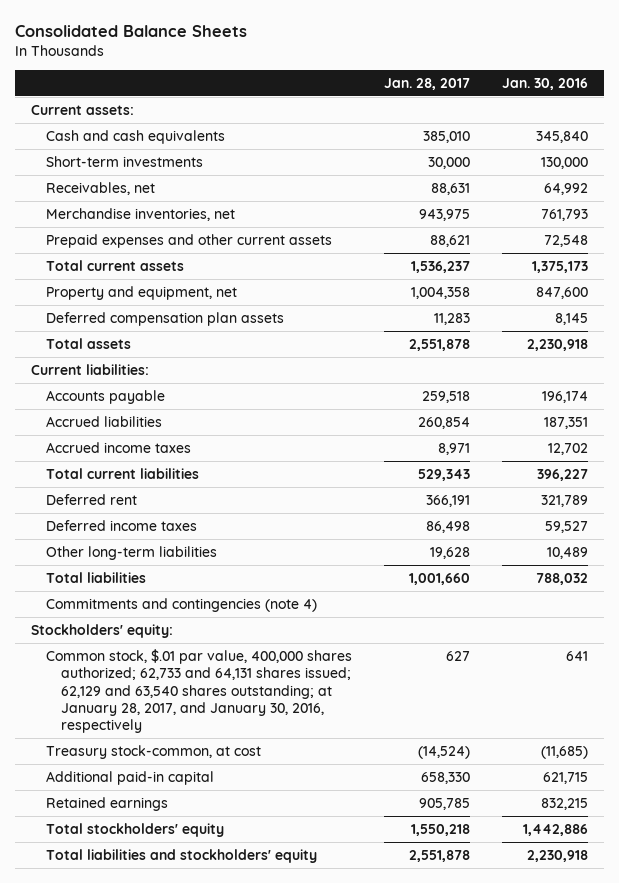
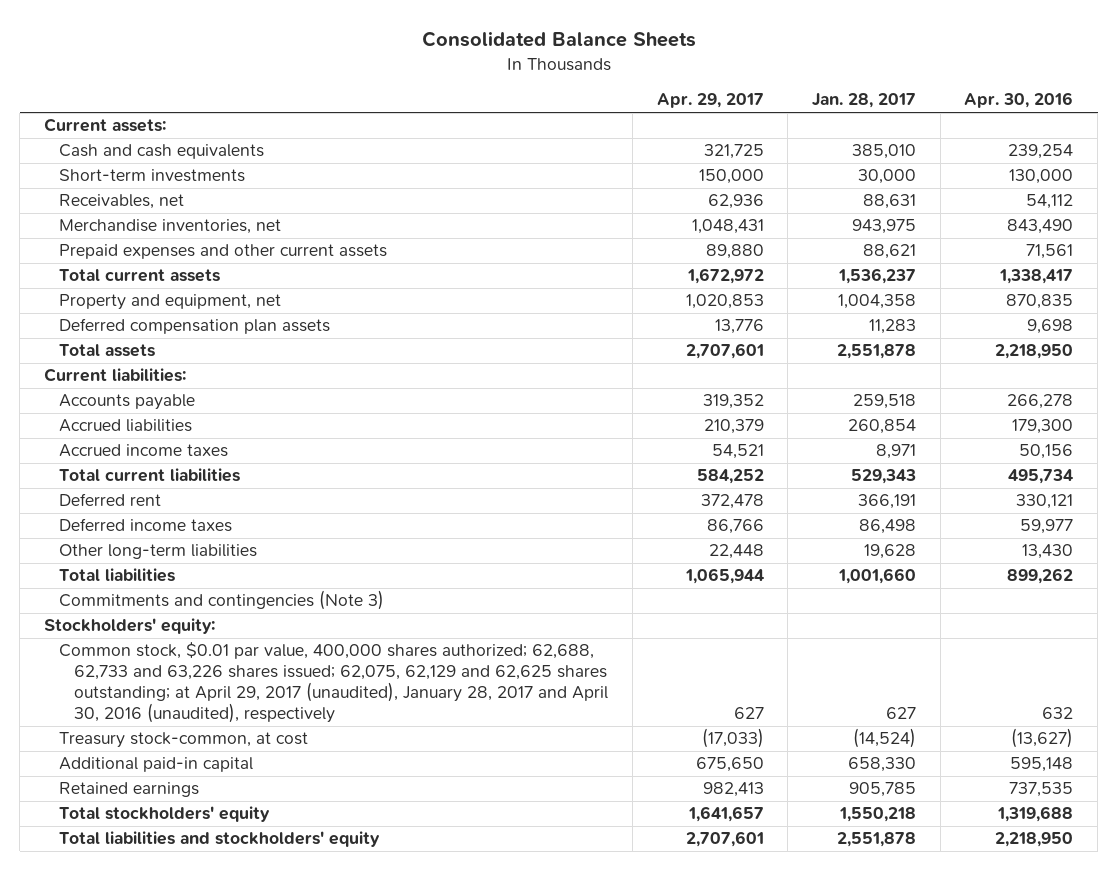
- | Jan. 28, 2017 | Jan. 30, 2016
+ | Apr. 29, 2017 | Jan. 28, 2017 | Apr. 30, 2016
- Commitments and contingencies (note 4)
+ Commitments and contingencies (Note 3)
- Common stock, $.01 par value, 400,000 shares authorized; 62,733 and 64,131 shares issued; 62,129 and 63,540 shares outstanding; at January 28, 2017, and January 30, 2016, respectively | 627 | 641
+ Common stock, $0.01 par value, 400,000 shares authorized; 62,688, 62,733 and 63,226 shares issued; 62,075, 62,129 and 62,625 shares outstanding; at April 29, 2017 (unaudited), January 28, 2017 and April 30, 2016 (unaudited), respectively | 627 | 627 | 632

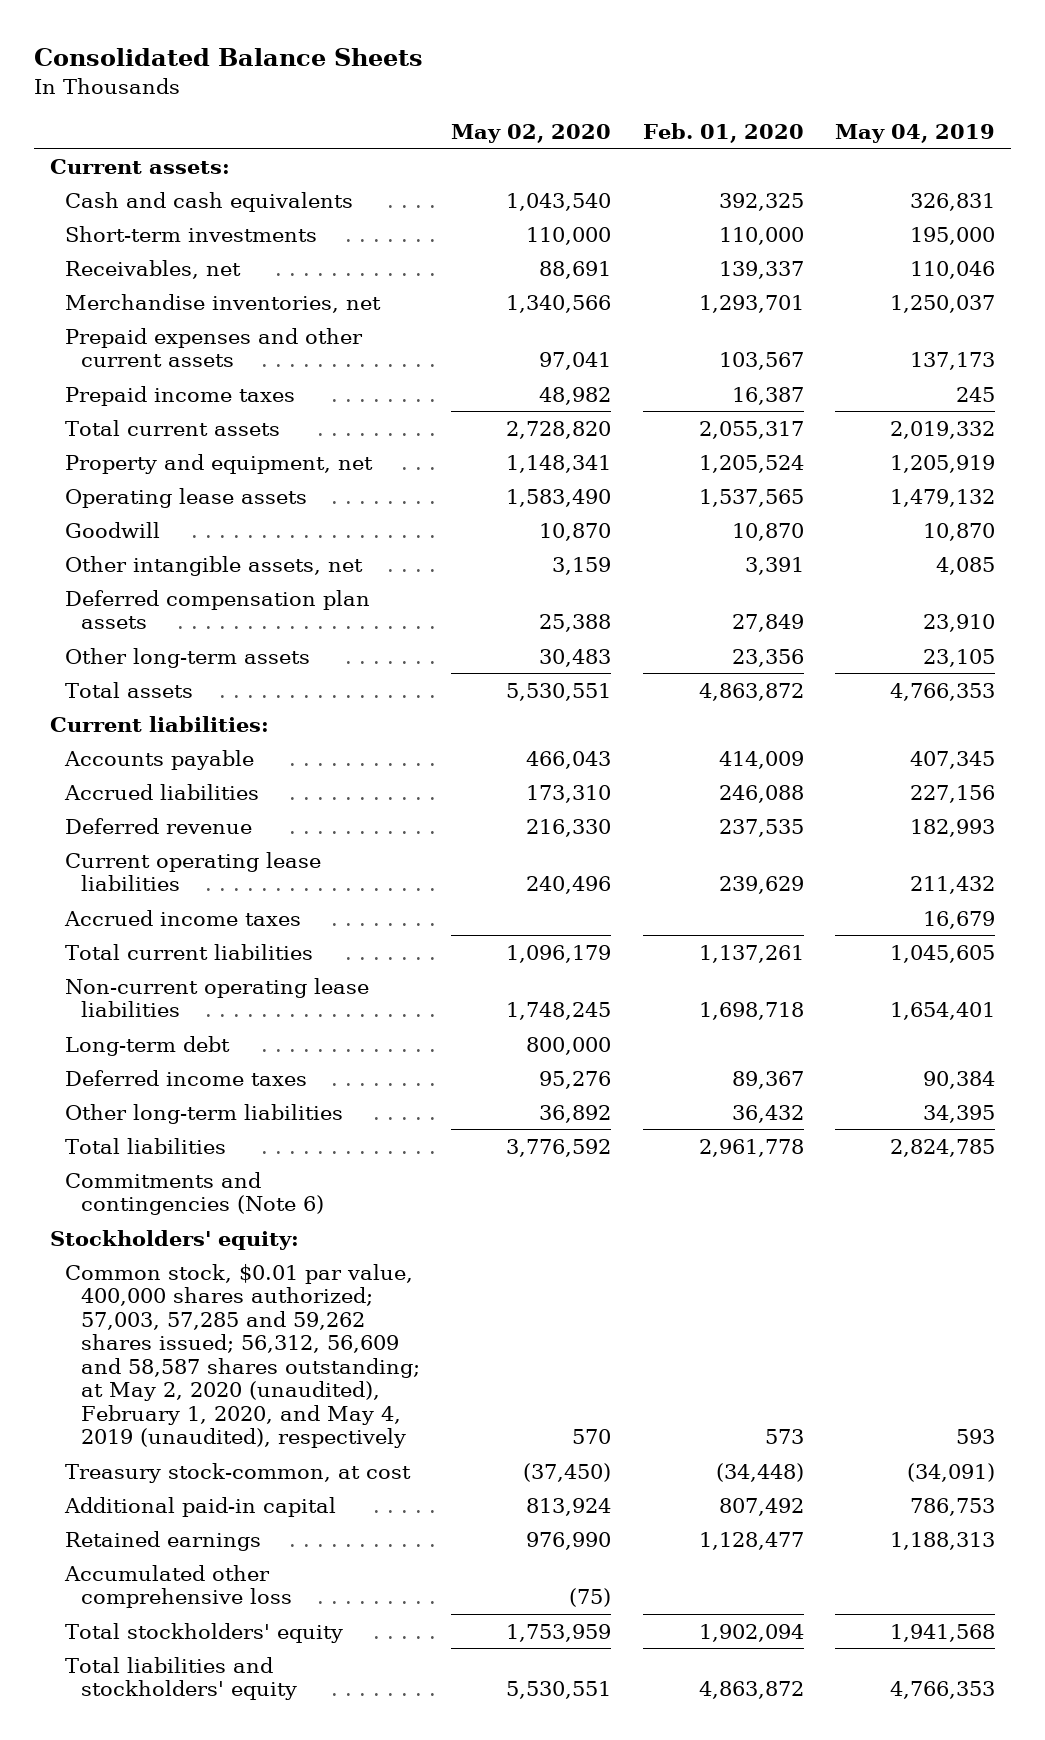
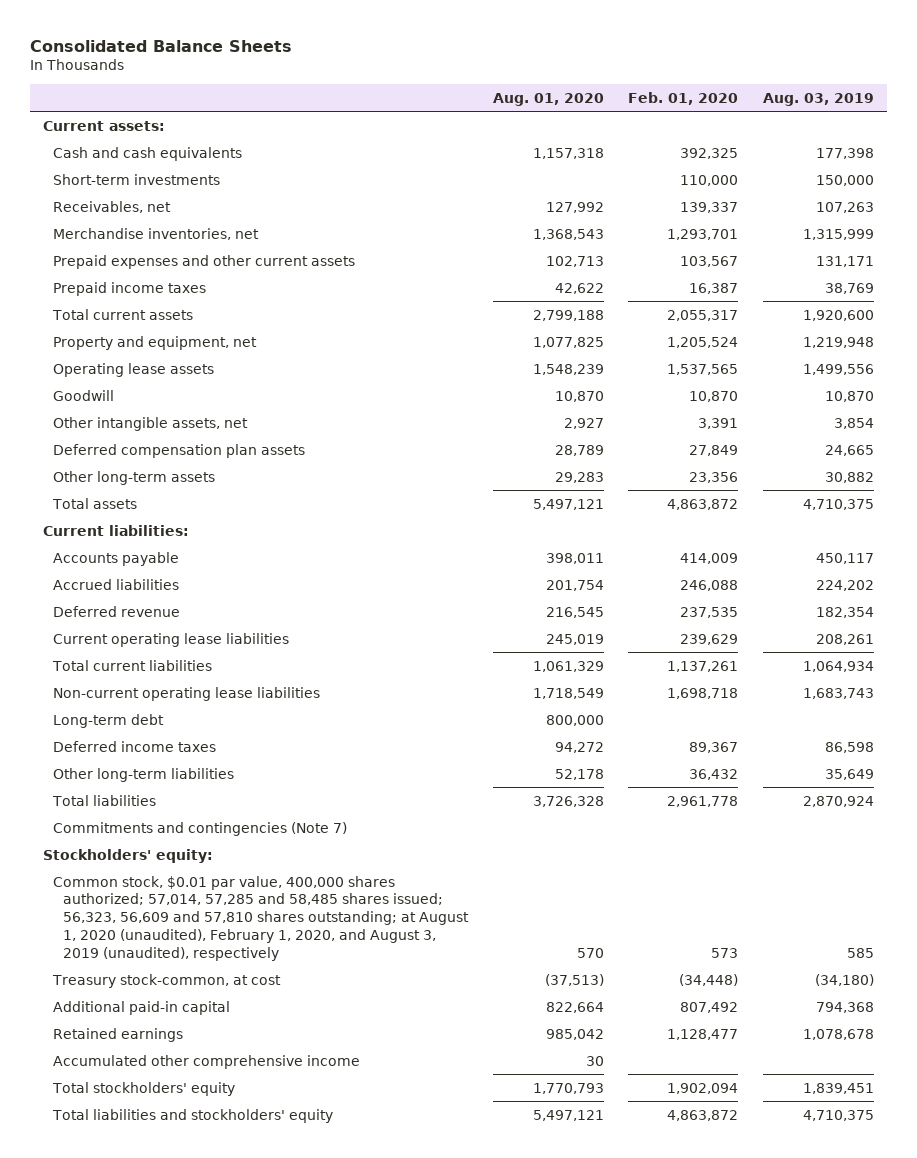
- | May 02, 2020 | Feb. 01, 2020 | May 04, 2019
+ | Aug. 01, 2020 | Feb. 01, 2020 | Aug. 03, 2019
- Accrued income taxes | | | 16,679
- Commitments and contingencies (Note 6)
+ Commitments and contingencies (Note 7)
- Common stock, $0.01 par value, 400,000 shares authorized; 57,003, 57,285 and 59,262 shares issued; 56,312, 56,609 and 58,587 shares outstanding; at May 2, 2020 (unaudited), February 1, 2020, and May 4, 2019 (unaudited), respectively | 570 | 573 | 593
+ Common stock, $0.01 par value, 400,000 shares authorized; 57,014, 57,285 and 58,485 shares issued; 56,323, 56,609 and 57,810 shares outstanding; at August 1, 2020 (unaudited), February 1, 2020, and August 3, 2019 (unaudited), respectively | 570 | 573 | 585
- Accumulated other comprehensive loss | (75) | |
+ Accumulated other comprehensive income | 30 | |

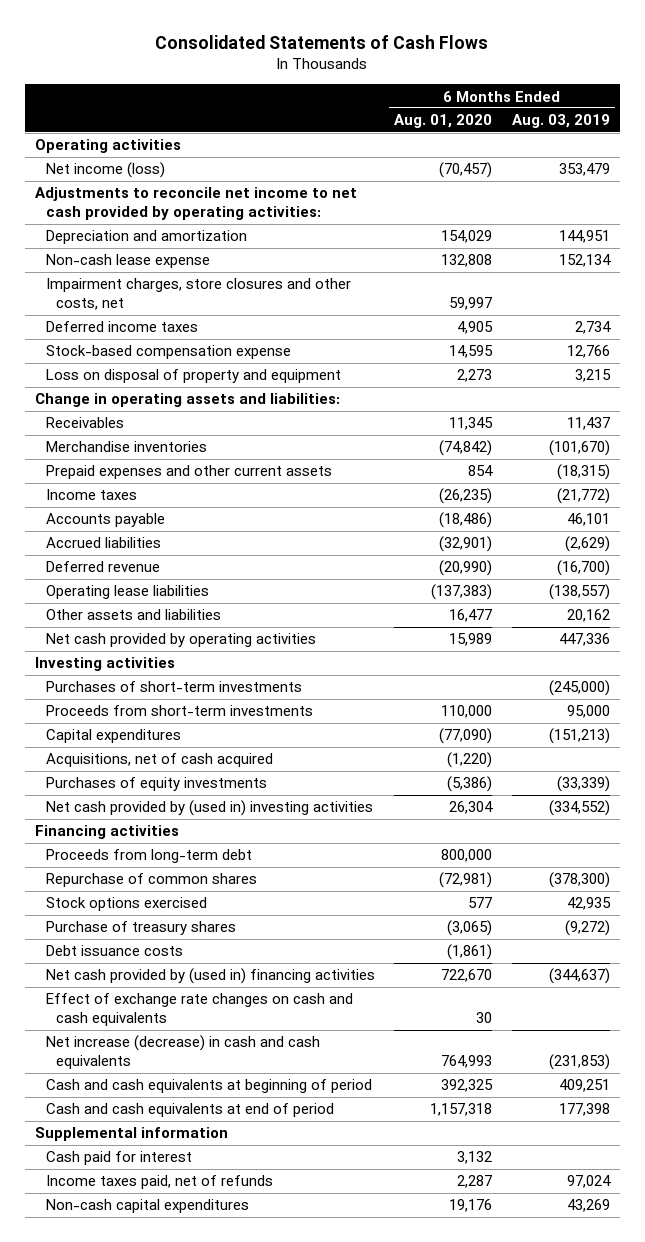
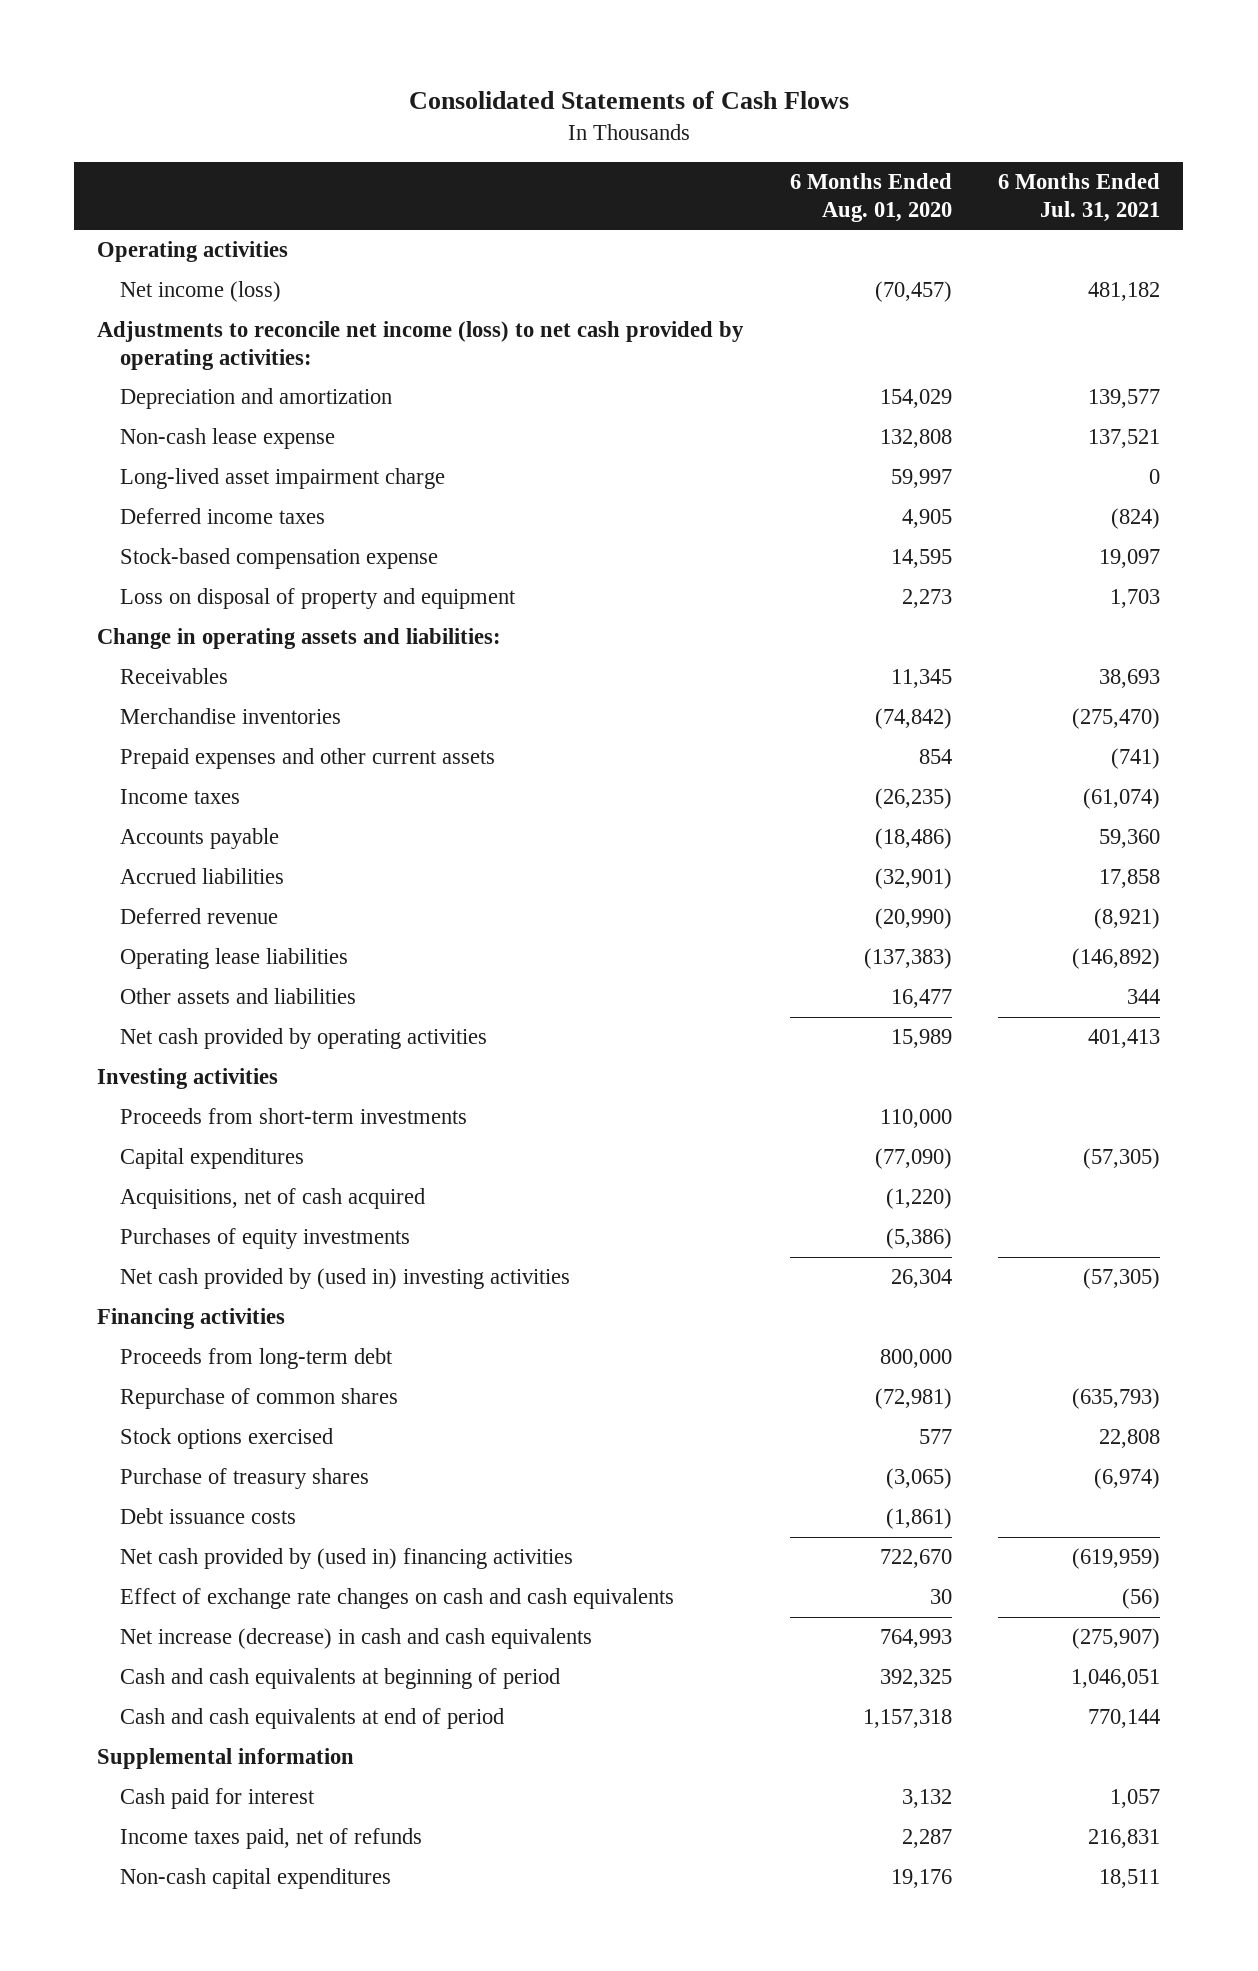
- | 6 Months Ended Aug. 01, 2020 | 6 Months Ended Aug. 03, 2019
+ | 6 Months Ended Aug. 01, 2020 | 6 Months Ended Jul. 31, 2021
- Adjustments to reconcile net income to net cash provided by operating activities:
+ Adjustments to reconcile net income (loss) to net cash provided by operating activities:
- Impairment charges, store closures and other costs, net | 59,997 |
+ Long-lived asset impairment charge | 59,997 | 0
- Purchases of short-term investments | | (245,000)

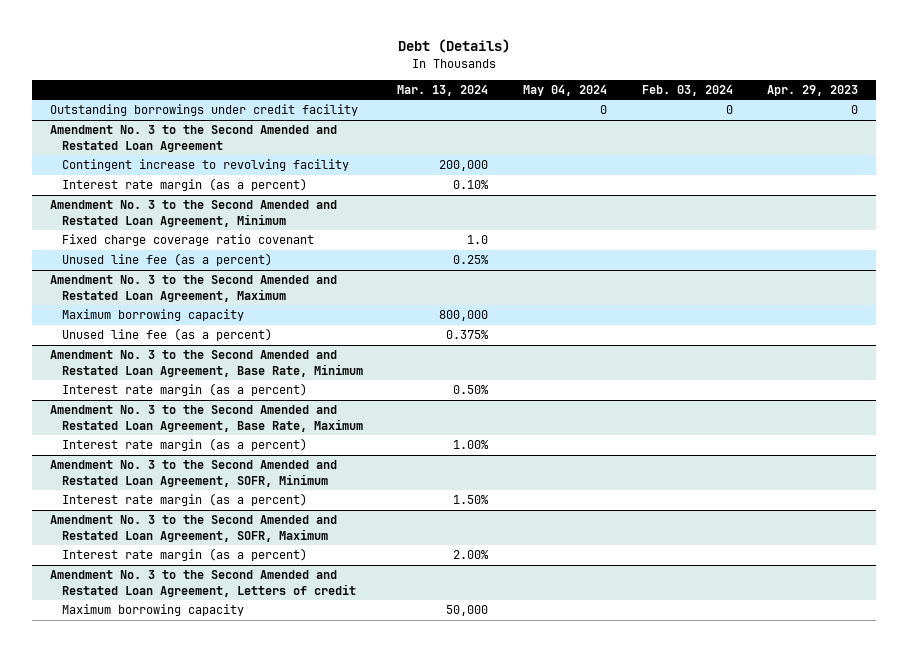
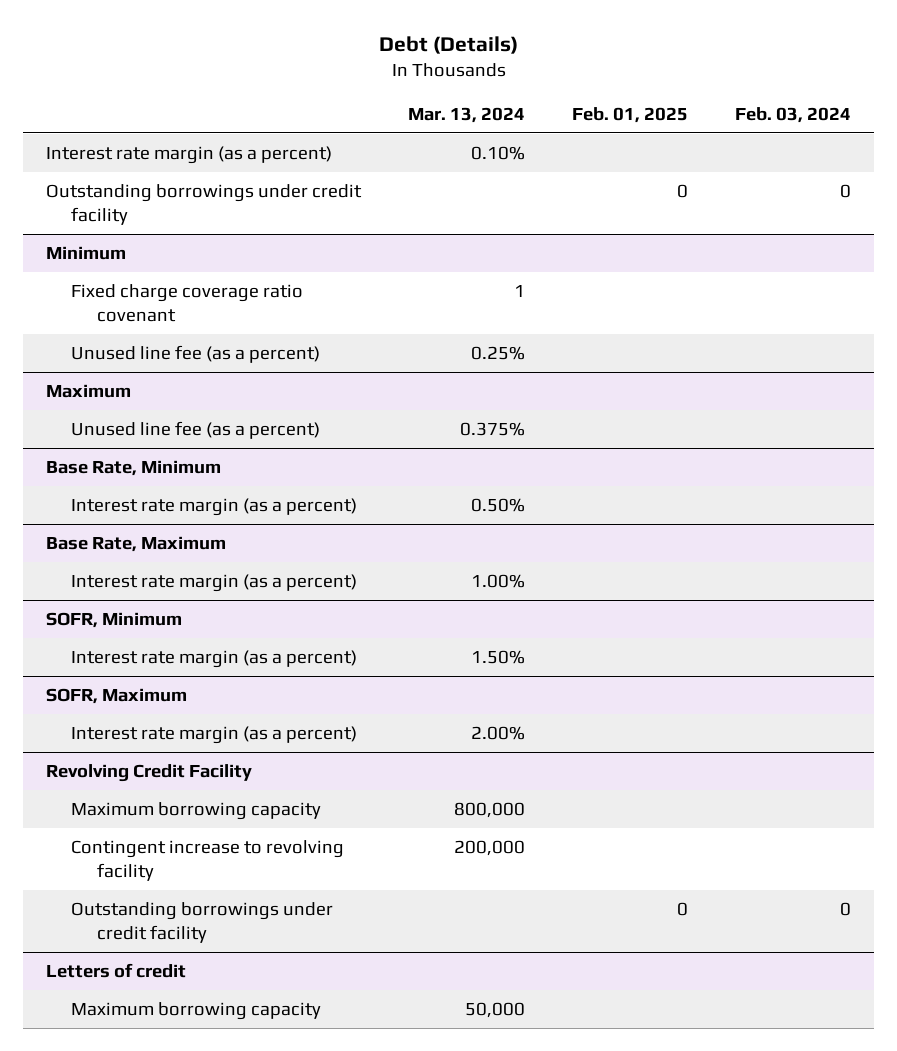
- | Mar. 13, 2024 | May 04, 2024 | Feb. 03, 2024 | Apr. 29, 2023
+ | Mar. 13, 2024 | Feb. 01, 2025 | Feb. 03, 2024
- Amendment No. 3 to the Second Amended and Restated Loan Agreement
- Contingent increase to revolving facility | 200,000 | | |
- Amendment No. 3 to the Second Amended and Restated Loan Agreement, Minimum
- Fixed charge coverage ratio covenant | 1.0 | | |
moved down: Outstanding borrowings under credit facility | | 0 | 0
+ Minimum
+ Fixed charge coverage ratio covenant | 1 | |
- Amendment No. 3 to the Second Amended and Restated Loan Agreement, Maximum
- Maximum borrowing capacity | 800,000 | | |
+ Maximum
- Amendment No. 3 to the Second Amended and Restated Loan Agreement, Base Rate, Minimum
+ Base Rate, Minimum
- Amendment No. 3 to the Second Amended and Restated Loan Agreement, Base Rate, Maximum
+ Base Rate, Maximum
- Amendment No. 3 to the Second Amended and Restated Loan Agreement, SOFR, Minimum
+ SOFR, Minimum
- Amendment No. 3 to the Second Amended and Restated Loan Agreement, SOFR, Maximum
+ SOFR, Maximum
- Amendment No. 3 to the Second Amended and Restated Loan Agreement, Letters of credit
+ Revolving Credit Facility
+ Maximum borrowing capacity | 800,000 | |
+ Contingent increase to revolving facility | 200,000 | |
+ Outstanding borrowings under credit facility | | 0 | 0
+ Letters of credit

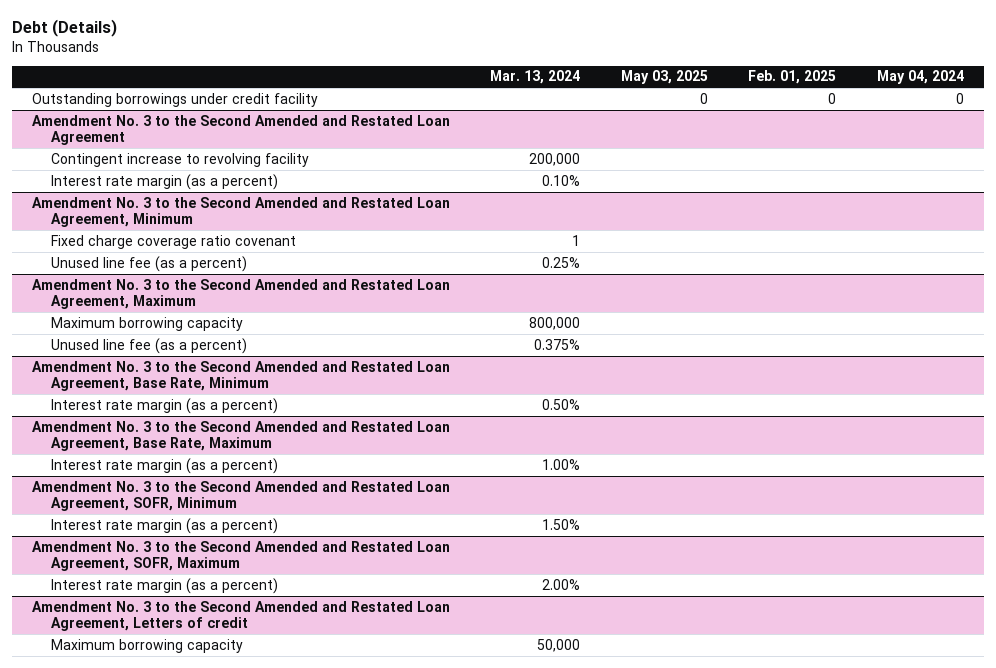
- | Mar. 13, 2024 | Feb. 01, 2025 | Feb. 03, 2024
+ | Mar. 13, 2024 | May 03, 2025 | Feb. 01, 2025 | May 04, 2024
- Interest rate margin (as a percent) | 0.10% | |
- Minimum
+ Amendment No. 3 to the Second Amended and Restated Loan Agreement
+ Contingent increase to revolving facility | 200,000 | | |
+ Interest rate margin (as a percent) | 0.10% | | |
+ Amendment No. 3 to the Second Amended and Restated Loan Agreement, Minimum
- Maximum
+ Amendment No. 3 to the Second Amended and Restated Loan Agreement, Maximum
+ Maximum borrowing capacity | 800,000 | | |
- Base Rate, Minimum
+ Amendment No. 3 to the Second Amended and Restated Loan Agreement, Base Rate, Minimum
- Base Rate, Maximum
+ Amendment No. 3 to the Second Amended and Restated Loan Agreement, Base Rate, Maximum
- SOFR, Minimum
+ Amendment No. 3 to the Second Amended and Restated Loan Agreement, SOFR, Minimum
- SOFR, Maximum
+ Amendment No. 3 to the Second Amended and Restated Loan Agreement, SOFR, Maximum
- Revolving Credit Facility
- Maximum borrowing capacity | 800,000 | |
- Contingent increase to revolving facility | 200,000 | |
- Outstanding borrowings under credit facility | | 0 | 0
- Letters of credit
+ Amendment No. 3 to the Second Amended and Restated Loan Agreement, Letters of credit

